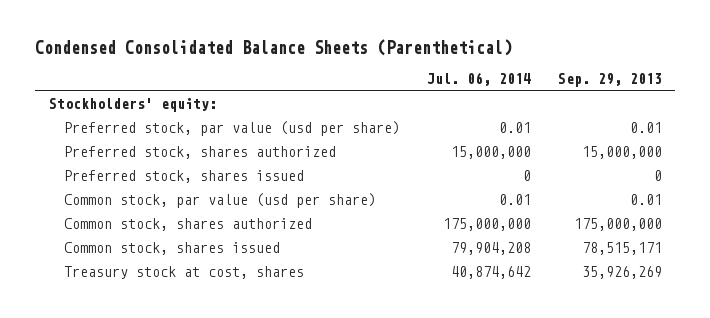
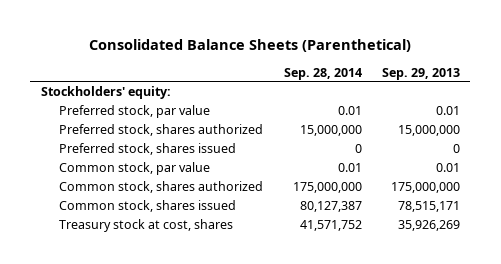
- Condensed Consolidated Balance Sheets (Parenthetical)
+ Consolidated Balance Sheets (Parenthetical)
- | Jul. 06, 2014 | Sep. 29, 2013
+ | Sep. 28, 2014 | Sep. 29, 2013
- Preferred stock, par value (usd per share) | 0.01 | 0.01
+ Preferred stock, par value | 0.01 | 0.01
- Common stock, par value (usd per share) | 0.01 | 0.01
+ Common stock, par value | 0.01 | 0.01

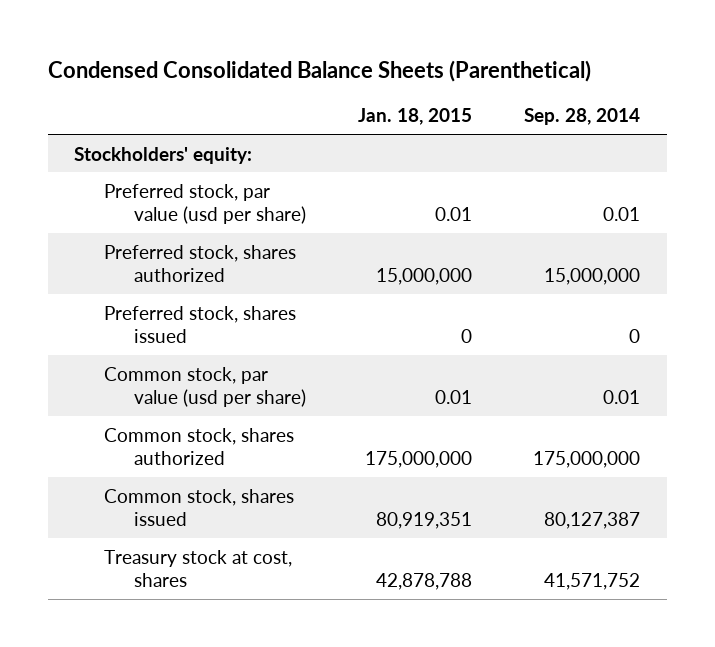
- Consolidated Balance Sheets (Parenthetical)
+ Condensed Consolidated Balance Sheets (Parenthetical)
- | Sep. 28, 2014 | Sep. 29, 2013
+ | Jan. 18, 2015 | Sep. 28, 2014
- Preferred stock, par value | 0.01 | 0.01
+ Preferred stock, par value (usd per share) | 0.01 | 0.01
- Common stock, par value | 0.01 | 0.01
+ Common stock, par value (usd per share) | 0.01 | 0.01

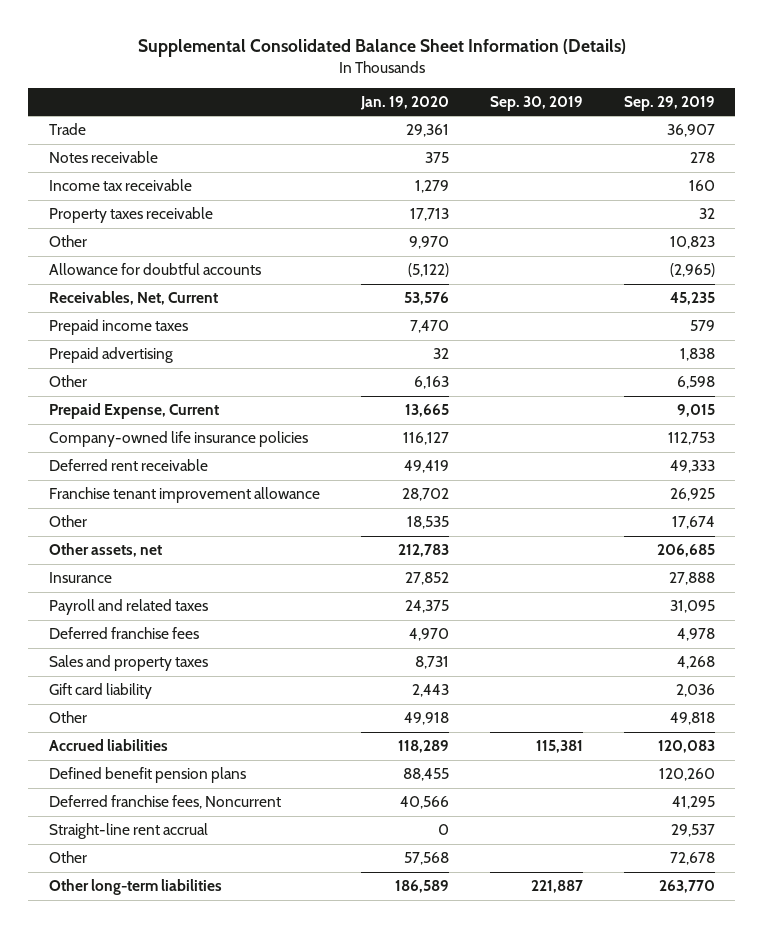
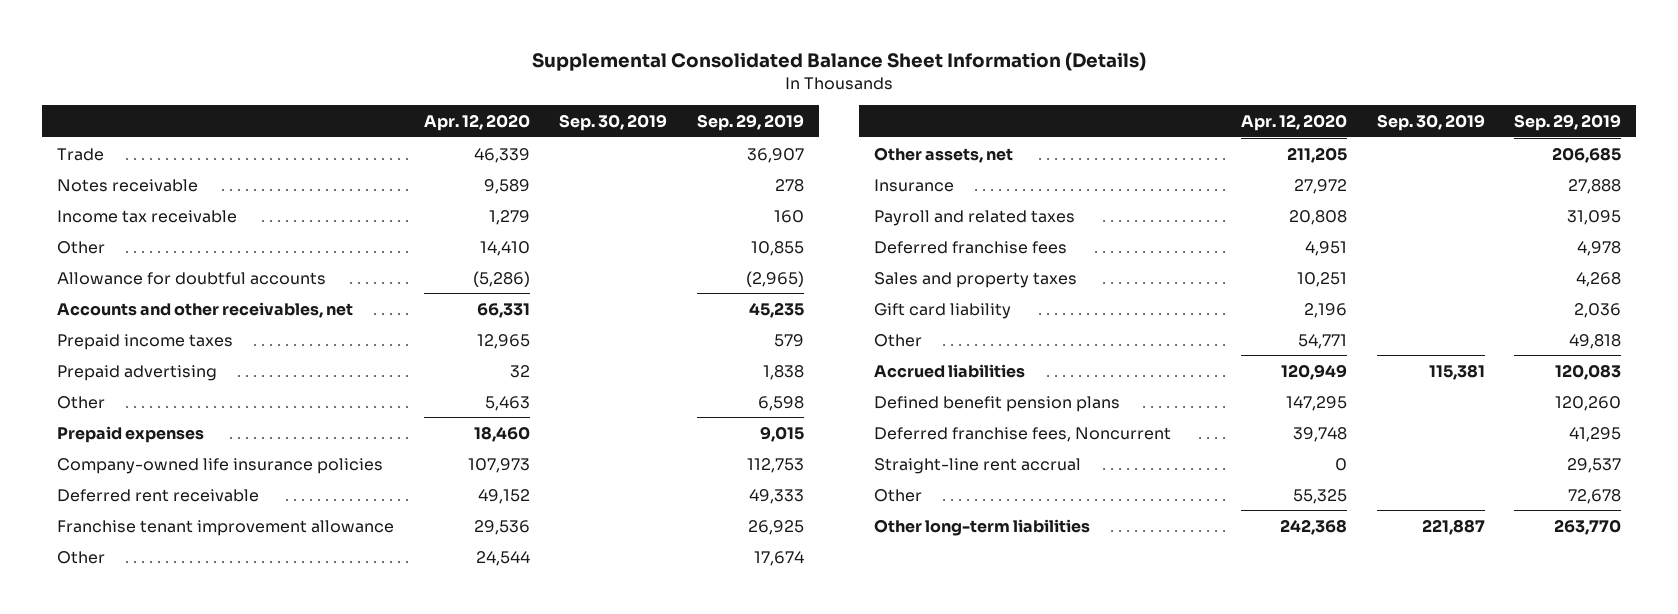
- | Jan. 19, 2020 | Sep. 30, 2019 | Sep. 29, 2019
+ | Apr. 12, 2020 | Sep. 30, 2019 | Sep. 29, 2019
- Property taxes receivable | 17,713 | | 32
- Other | 9,970 | | 10,823
+ Other | 14,410 | | 10,855
- Receivables, Net, Current | 53,576 | | 45,235
+ Accounts and other receivables, net | 66,331 | | 45,235
- Prepaid Expense, Current | 13,665 | | 9,015
+ Prepaid expenses | 18,460 | | 9,015

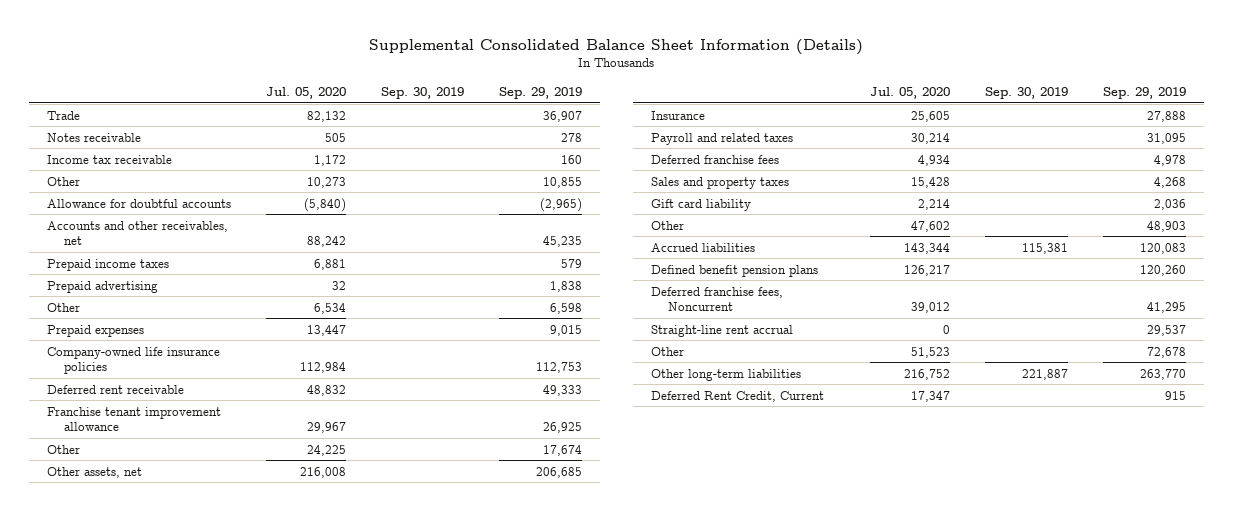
- | Apr. 12, 2020 | Sep. 30, 2019 | Sep. 29, 2019
+ | Jul. 05, 2020 | Sep. 30, 2019 | Sep. 29, 2019
- Other | 54,771 | | 49,818
+ Other | 47,602 | | 48,903
+ Deferred Rent Credit, Current | 17,347 | | 915

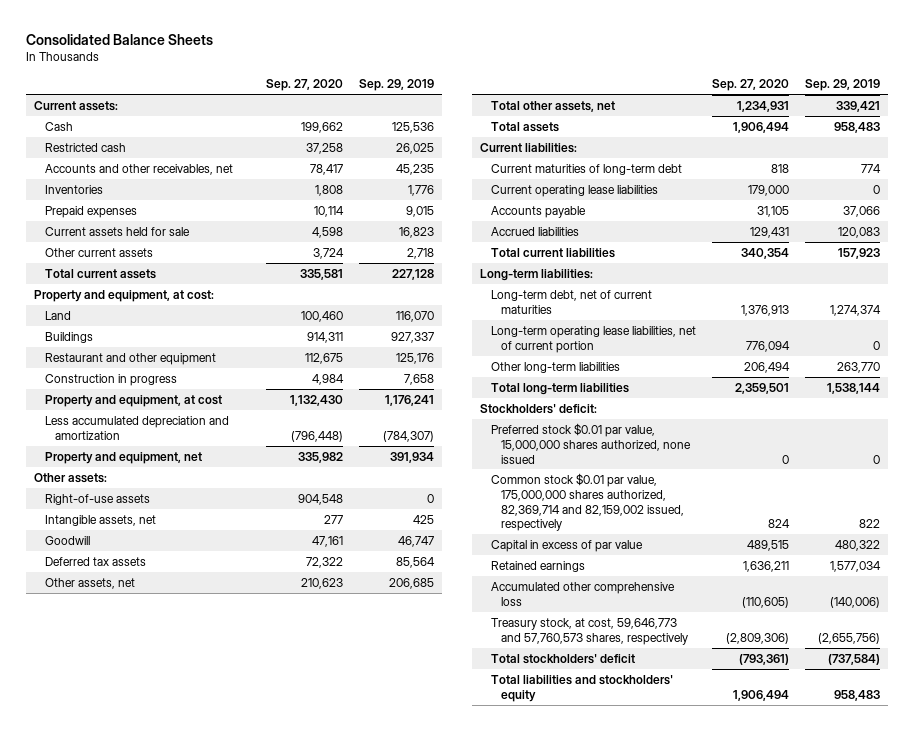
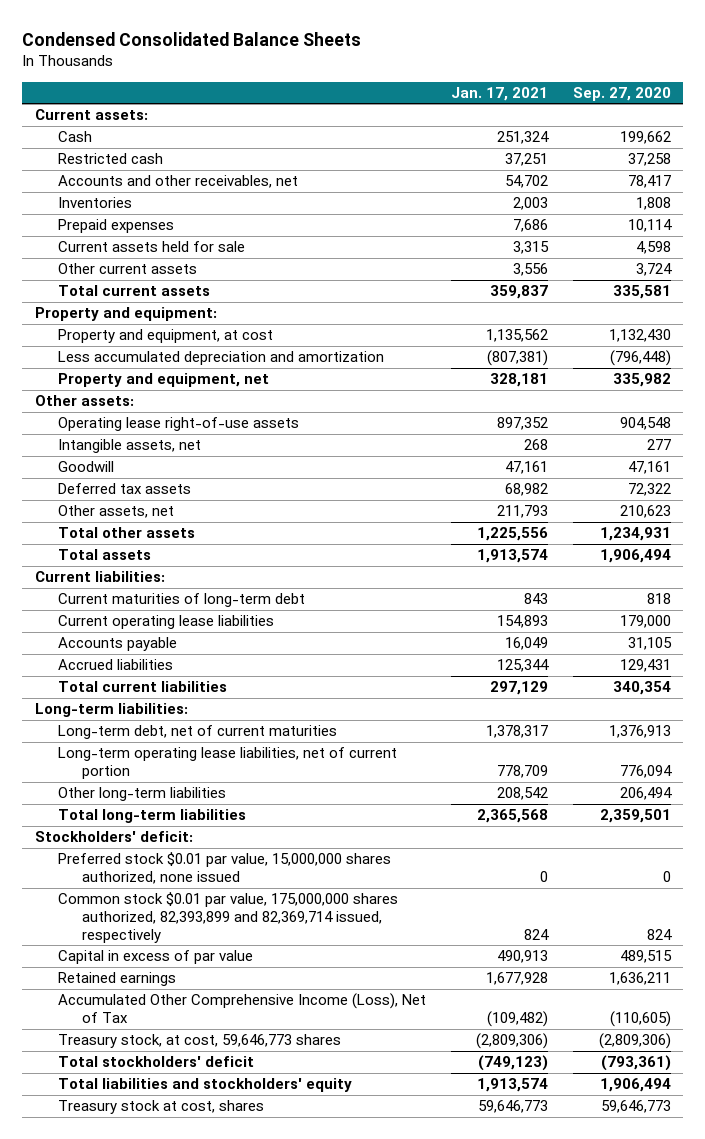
- Consolidated Balance Sheets
+ Condensed Consolidated Balance Sheets
- | Sep. 27, 2020 | Sep. 29, 2019
+ | Jan. 17, 2021 | Sep. 27, 2020
- Property and equipment, at cost:
- Land | 100,460 | 116,070
- Buildings | 914,311 | 927,337
- Restaurant and other equipment | 112,675 | 125,176
- Construction in progress | 4,984 | 7,658
+ Property and equipment:
- Right-of-use assets | 904,548 | 0
+ Operating lease right-of-use assets | 897,352 | 904,548
- Total other assets, net | 1,234,931 | 339,421
+ Total other assets | 1,225,556 | 1,234,931
- Common stock $0.01 par value, 175,000,000 shares authorized, 82,369,714 and 82,159,002 issued, respectively | 824 | 822
+ Common stock $0.01 par value, 175,000,000 shares authorized, 82,393,899 and 82,369,714 issued, respectively | 824 | 824
- Accumulated other comprehensive loss | (110,605) | (140,006)
- Treasury stock, at cost, 59,646,773 and 57,760,573 shares, respectively | (2,809,306) | (2,655,756)
+ Accumulated Other Comprehensive Income (Loss), Net of Tax | (109,482) | (110,605)
+ Treasury stock, at cost, 59,646,773 shares | (2,809,306) | (2,809,306)
+ Treasury stock at cost, shares | 59,646,773 | 59,646,773

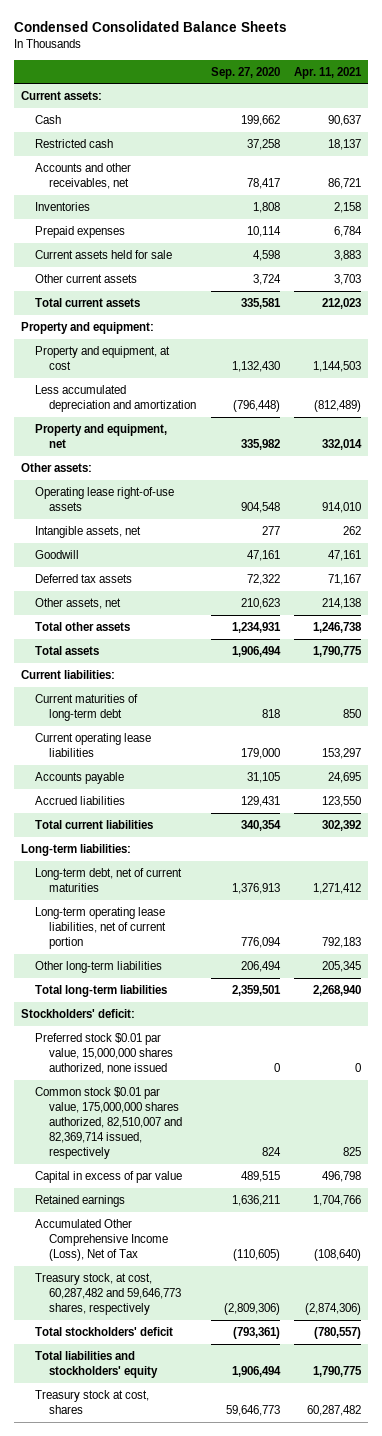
- | Jan. 17, 2021 | Sep. 27, 2020
+ | Sep. 27, 2020 | Apr. 11, 2021
- Common stock $0.01 par value, 175,000,000 shares authorized, 82,393,899 and 82,369,714 issued, respectively | 824 | 824
+ Common stock $0.01 par value, 175,000,000 shares authorized, 82,510,007 and 82,369,714 issued, respectively | 824 | 825
- Treasury stock, at cost, 59,646,773 shares | (2,809,306) | (2,809,306)
+ Treasury stock, at cost, 60,287,482 and 59,646,773 shares, respectively | (2,809,306) | (2,874,306)

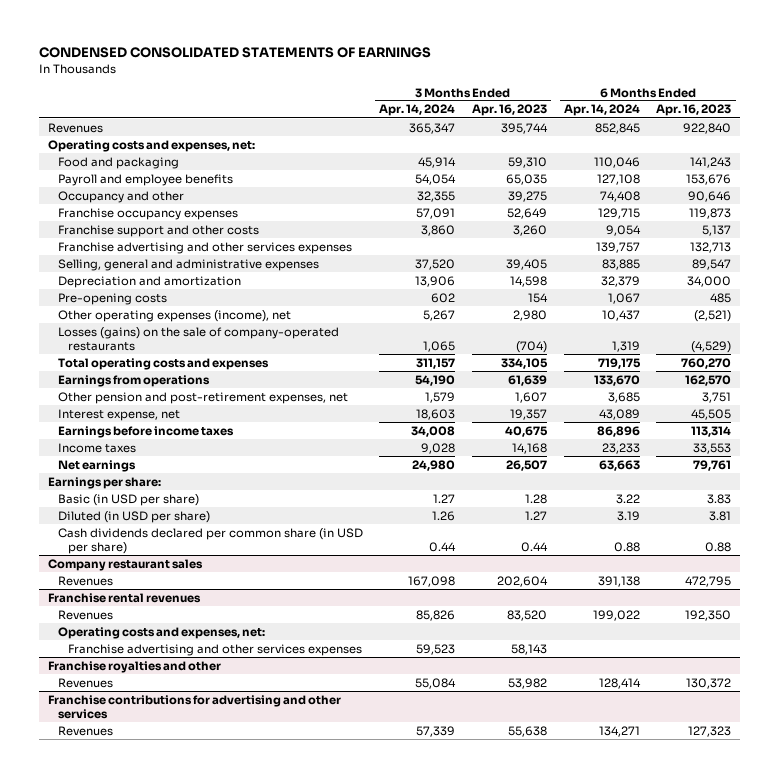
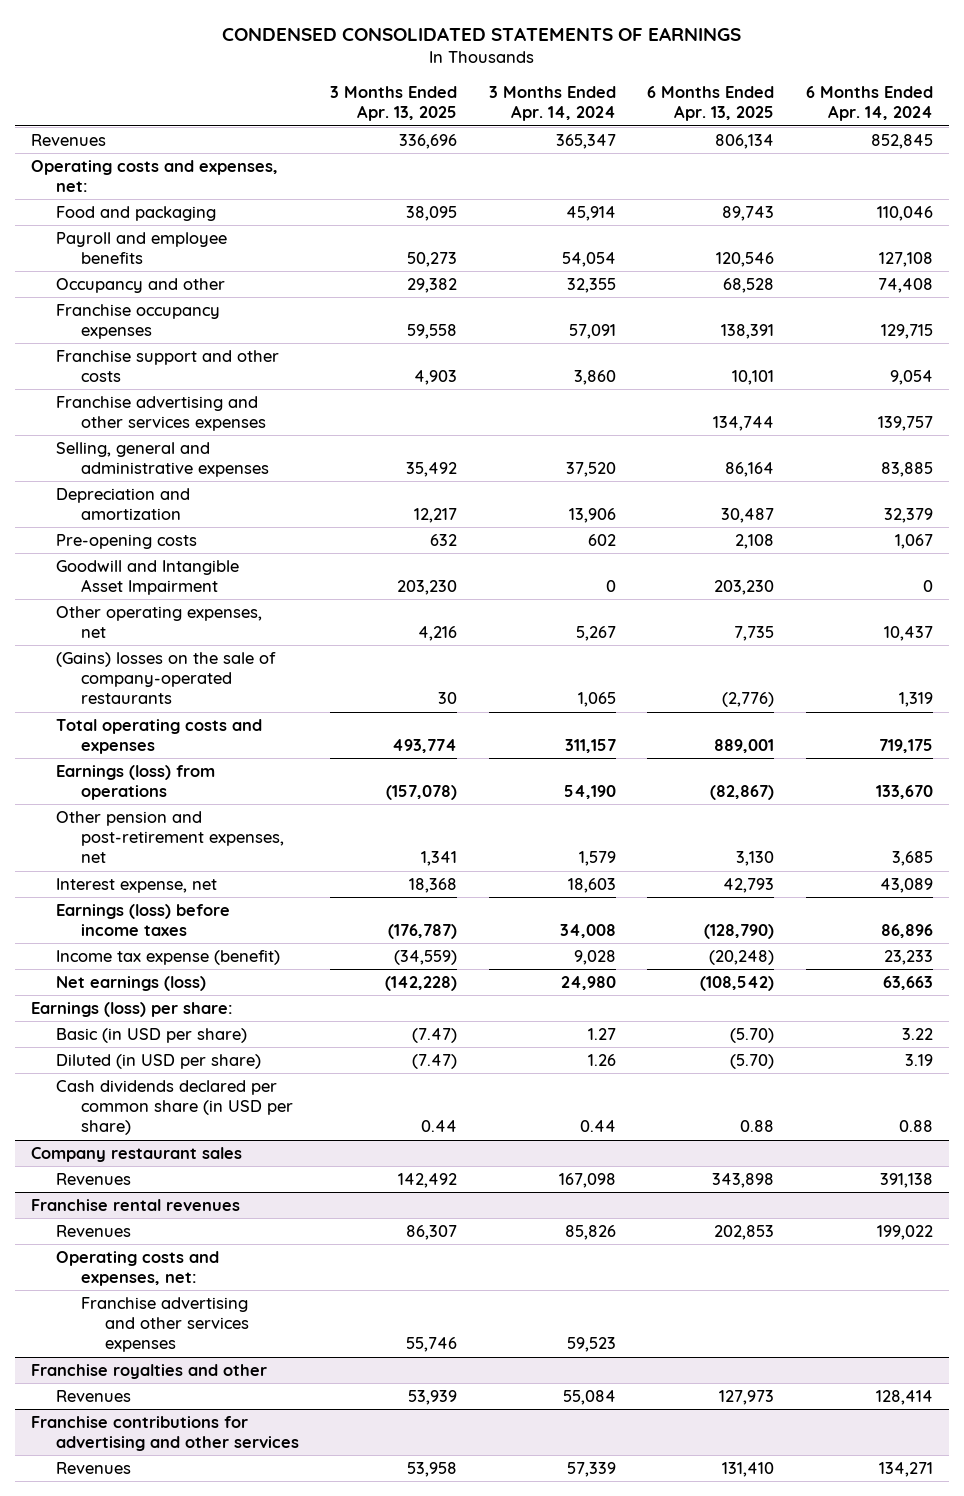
- | 3 Months Ended Apr. 14, 2024 | 3 Months Ended Apr. 16, 2023 | 6 Months Ended Apr. 14, 2024 | 6 Months Ended Apr. 16, 2023
+ | 3 Months Ended Apr. 13, 2025 | 3 Months Ended Apr. 14, 2024 | 6 Months Ended Apr. 13, 2025 | 6 Months Ended Apr. 14, 2024
- Other operating expenses (income), net | 5,267 | 2,980 | 10,437 | (2,521)
- Losses (gains) on the sale of company-operated restaurants | 1,065 | (704) | 1,319 | (4,529)
+ Goodwill and Intangible Asset Impairment | 203,230 | 0 | 203,230 | 0
+ Other operating expenses, net | 4,216 | 5,267 | 7,735 | 10,437
+ (Gains) losses on the sale of company-operated restaurants | 30 | 1,065 | (2,776) | 1,319
- Earnings from operations | 54,190 | 61,639 | 133,670 | 162,570
+ Earnings (loss) from operations | (157,078) | 54,190 | (82,867) | 133,670
- Earnings before income taxes | 34,008 | 40,675 | 86,896 | 113,314
- Income taxes | 9,028 | 14,168 | 23,233 | 33,553
- Net earnings | 24,980 | 26,507 | 63,663 | 79,761
- Earnings per share:
+ Earnings (loss) before income taxes | (176,787) | 34,008 | (128,790) | 86,896
+ Income tax expense (benefit) | (34,559) | 9,028 | (20,248) | 23,233
+ Net earnings (loss) | (142,228) | 24,980 | (108,542) | 63,663
+ Earnings (loss) per share:

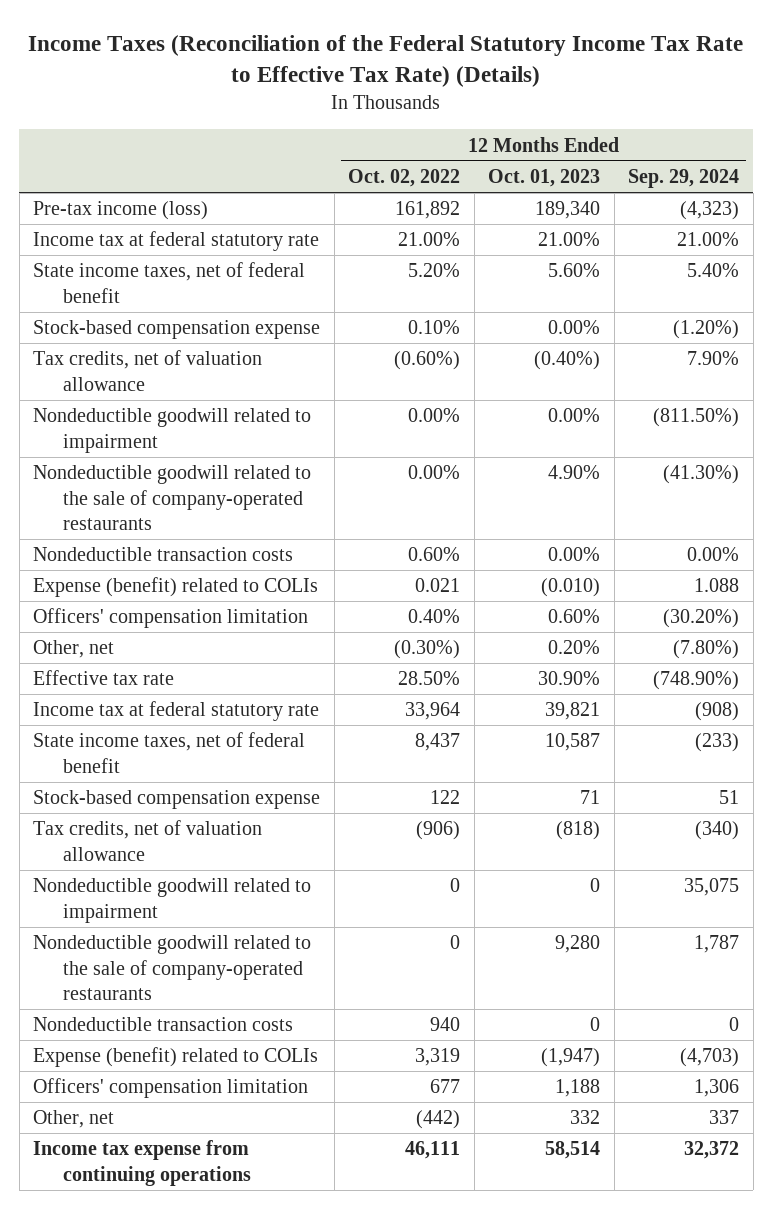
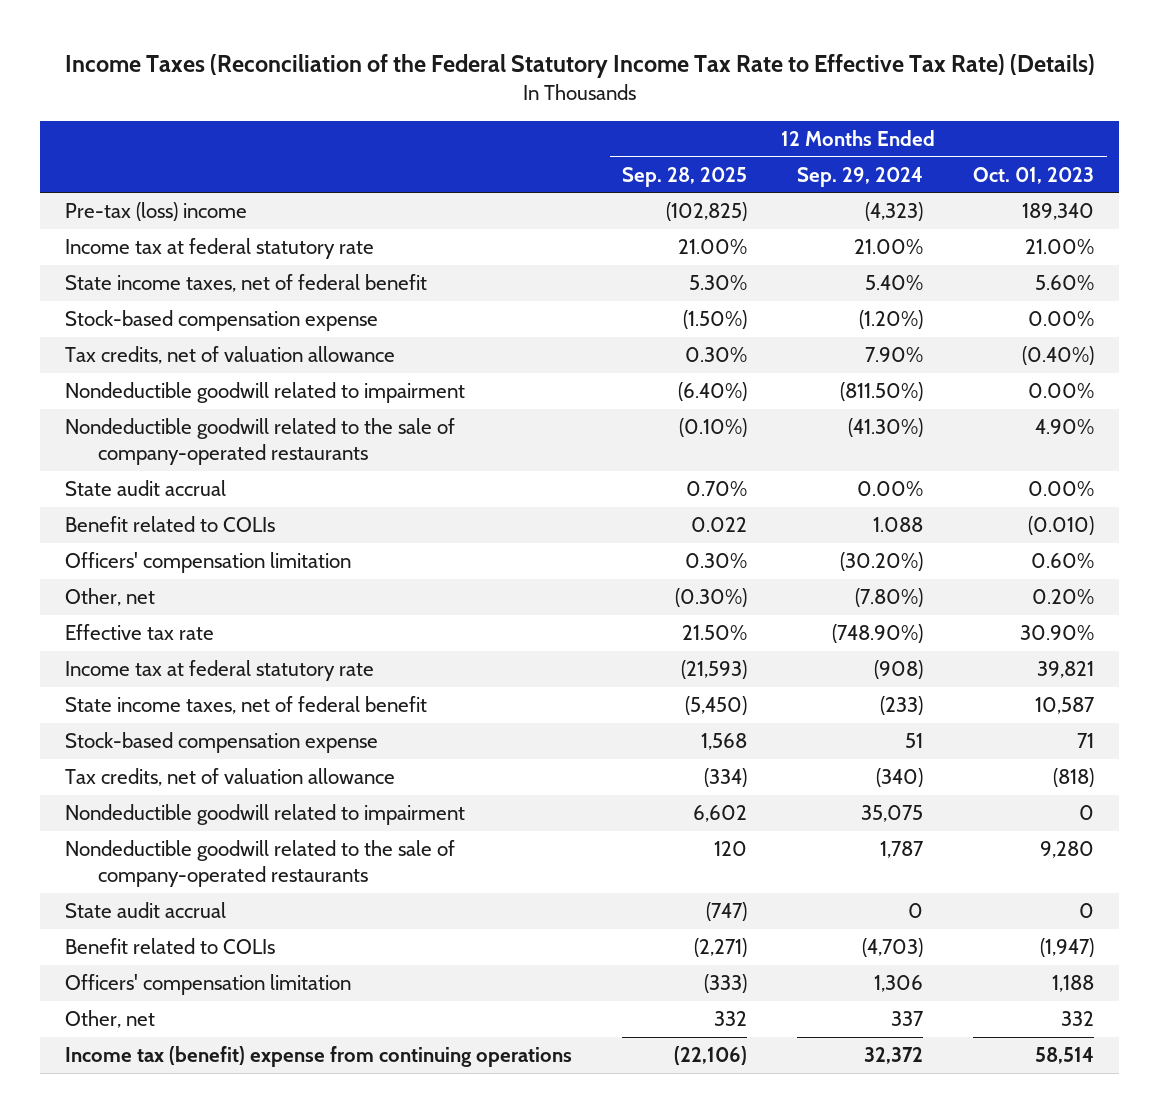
- | 12 Months Ended Oct. 02, 2022 | 12 Months Ended Oct. 01, 2023 | 12 Months Ended Sep. 29, 2024
+ | 12 Months Ended Sep. 28, 2025 | 12 Months Ended Sep. 29, 2024 | 12 Months Ended Oct. 01, 2023
- Pre-tax income (loss) | 161,892 | 189,340 | (4,323)
+ Pre-tax (loss) income | (102,825) | (4,323) | 189,340
- Nondeductible transaction costs | 0.60% | 0.00% | 0.00%
- Expense (benefit) related to COLIs | 0.021 | (0.010) | 1.088
+ State audit accrual | 0.70% | 0.00% | 0.00%
+ Benefit related to COLIs | 0.022 | 1.088 | (0.010)
- Nondeductible transaction costs | 940 | 0 | 0
- Expense (benefit) related to COLIs | 3,319 | (1,947) | (4,703)
+ State audit accrual | (747) | 0 | 0
+ Benefit related to COLIs | (2,271) | (4,703) | (1,947)
- Income tax expense from continuing operations | 46,111 | 58,514 | 32,372
+ Income tax (benefit) expense from continuing operations | (22,106) | 32,372 | 58,514

